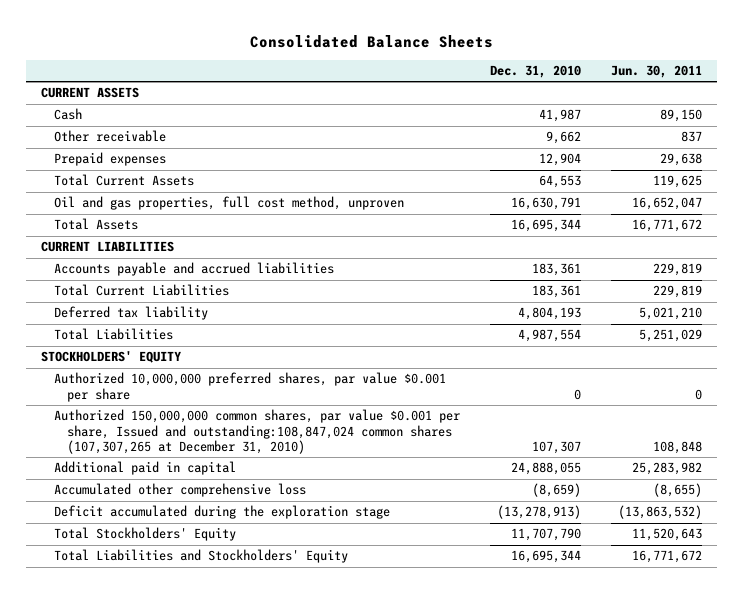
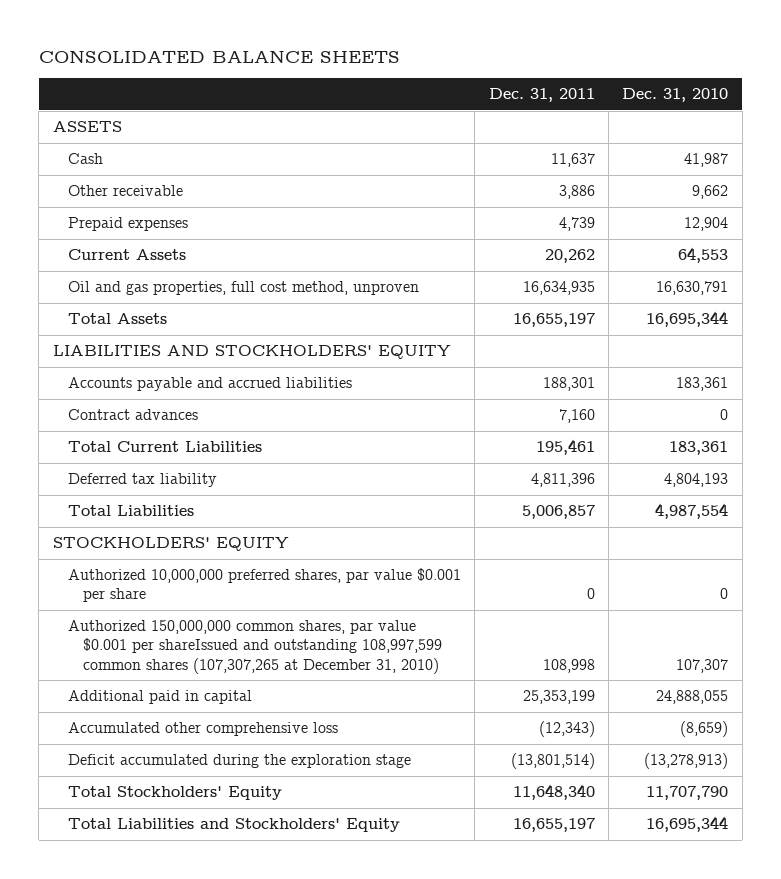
- Consolidated Balance Sheets
+ CONSOLIDATED BALANCE SHEETS
- | Dec. 31, 2010 | Jun. 30, 2011
+ | Dec. 31, 2011 | Dec. 31, 2010
- CURRENT ASSETS
+ ASSETS
- Total Current Assets | 64,553 | 119,625
+ Current Assets | 20,262 | 64,553
- CURRENT LIABILITIES
+ LIABILITIES AND STOCKHOLDERS' EQUITY
+ Contract advances | 7,160 | 0
- Authorized 150,000,000 common shares, par value $0.001 per share, Issued and outstanding:108,847,024 common shares (107,307,265 at December 31, 2010) | 107,307 | 108,848
+ Authorized 150,000,000 common shares, par value $0.001 per shareIssued and outstanding 108,997,599 common shares (107,307,265 at December 31, 2010) | 108,998 | 107,307

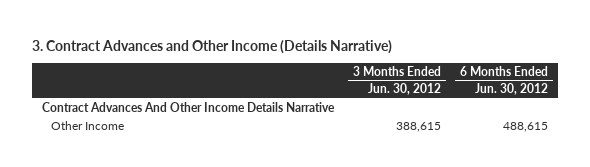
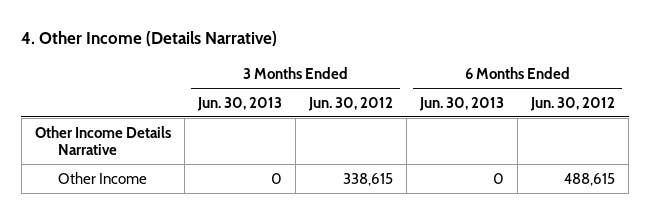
- 3. Contract Advances and Other Income (Details Narrative)
+ 4. Other Income (Details Narrative)
- | 3 Months Ended Jun. 30, 2012 | 6 Months Ended Jun. 30, 2012
+ | 3 Months Ended Jun. 30, 2013 | 3 Months Ended Jun. 30, 2012 | 6 Months Ended Jun. 30, 2013 | 6 Months Ended Jun. 30, 2012
- Contract Advances And Other Income Details Narrative
- Other Income | 388,615 | 488,615
+ Other Income Details Narrative
+ Other Income | 0 | 338,615 | 0 | 488,615

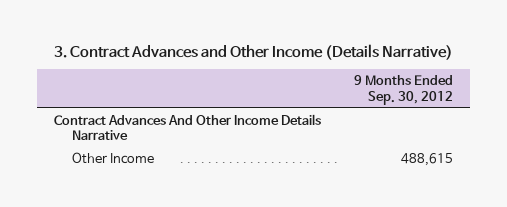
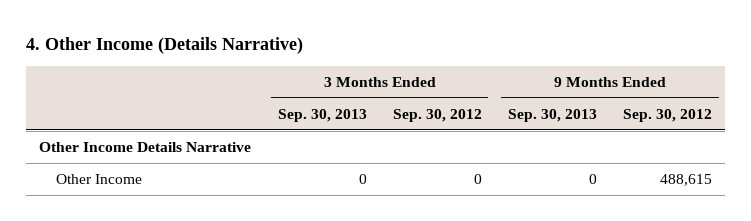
- 3. Contract Advances and Other Income (Details Narrative)
+ 4. Other Income (Details Narrative)
- | 9 Months Ended Sep. 30, 2012
+ | 3 Months Ended Sep. 30, 2013 | 3 Months Ended Sep. 30, 2012 | 9 Months Ended Sep. 30, 2013 | 9 Months Ended Sep. 30, 2012
- Contract Advances And Other Income Details Narrative
+ Other Income Details Narrative

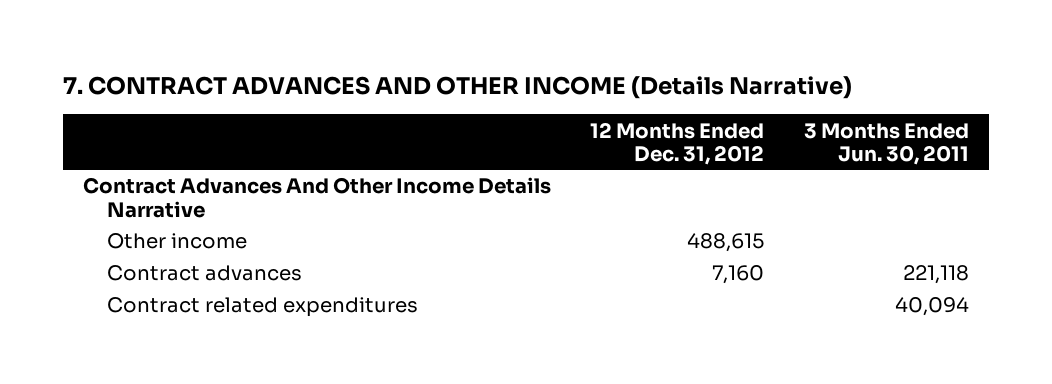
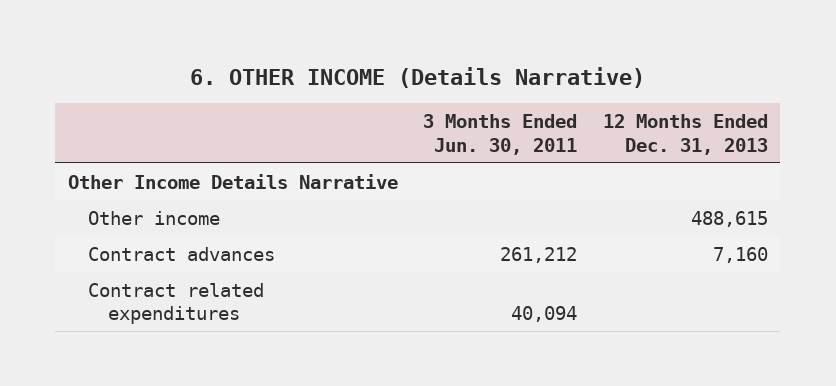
- 7. CONTRACT ADVANCES AND OTHER INCOME (Details Narrative)
+ 6. OTHER INCOME (Details Narrative)
- | 12 Months Ended Dec. 31, 2012 | 3 Months Ended Jun. 30, 2011
+ | 3 Months Ended Jun. 30, 2011 | 12 Months Ended Dec. 31, 2013
- Contract Advances And Other Income Details Narrative
+ Other Income Details Narrative
- Contract advances | 7,160 | 221,118
+ Contract advances | 261,212 | 7,160

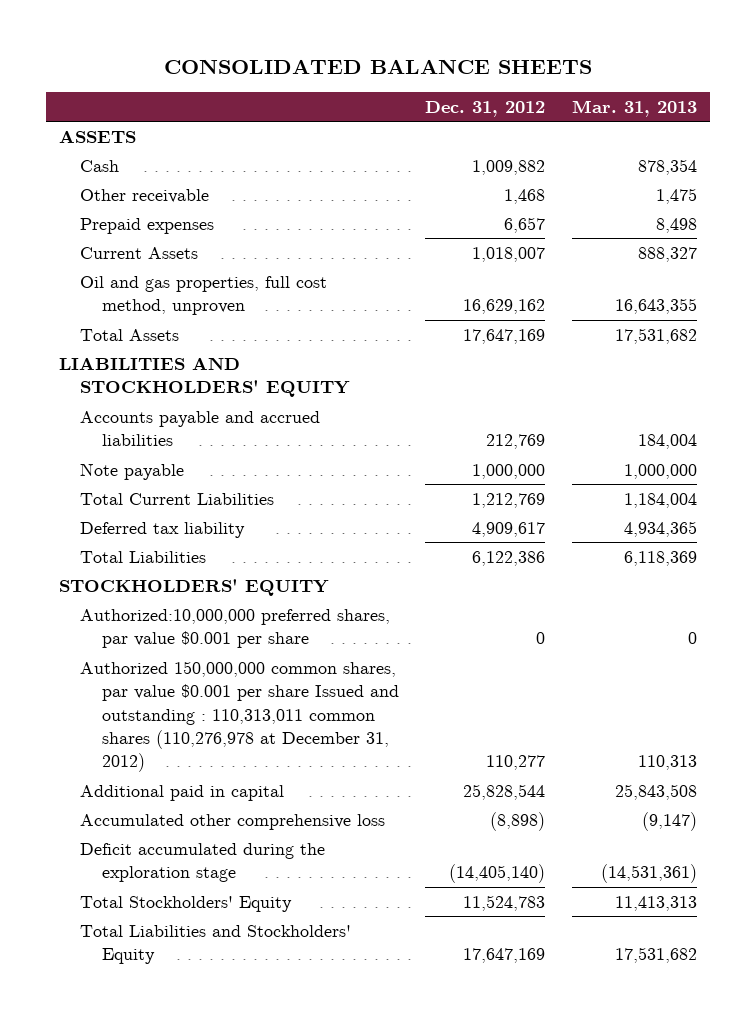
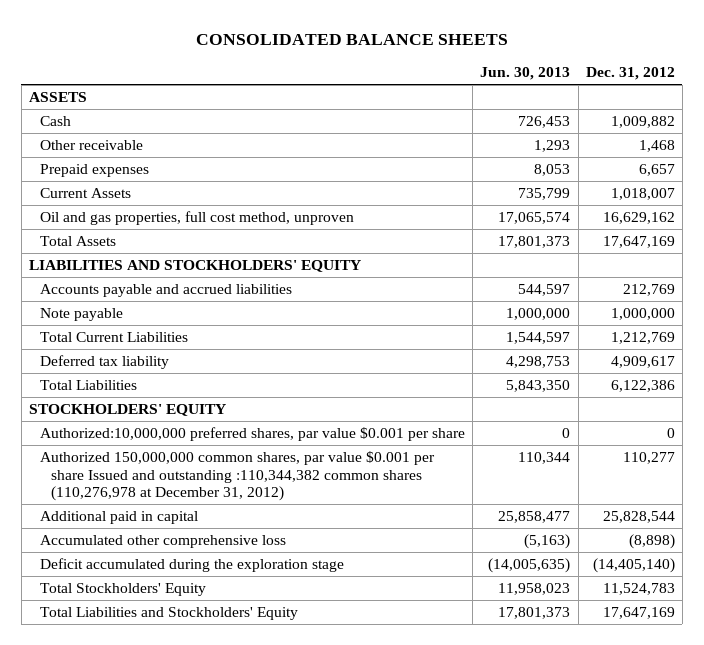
- | Dec. 31, 2012 | Mar. 31, 2013
+ | Jun. 30, 2013 | Dec. 31, 2012
- Authorized 150,000,000 common shares, par value $0.001 per share Issued and outstanding : 110,313,011 common shares (110,276,978 at December 31, 2012) | 110,277 | 110,313
+ Authorized 150,000,000 common shares, par value $0.001 per share Issued and outstanding :110,344,382 common shares (110,276,978 at December 31, 2012) | 110,344 | 110,277

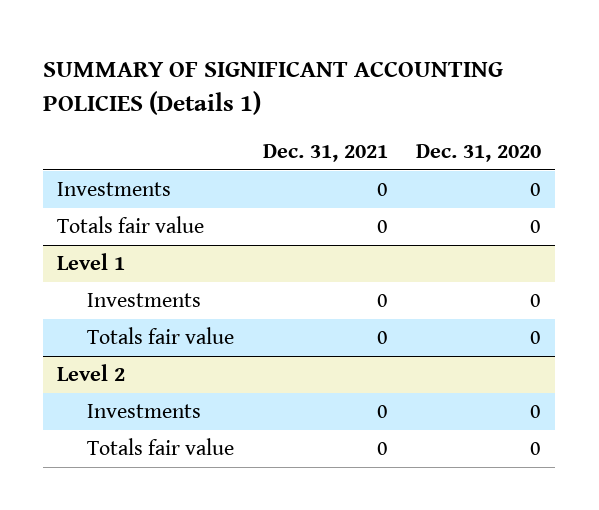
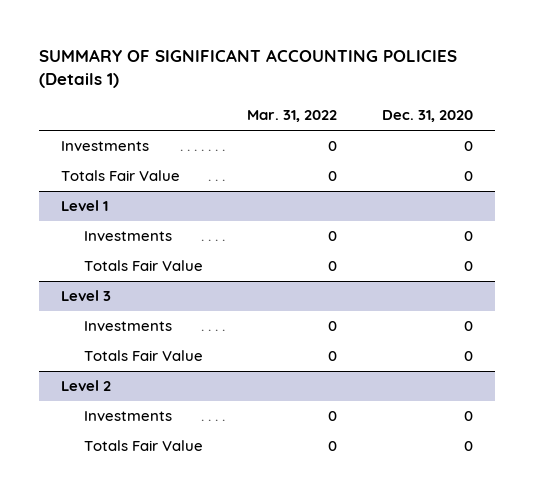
- | Dec. 31, 2021 | Dec. 31, 2020
+ | Mar. 31, 2022 | Dec. 31, 2020
- Totals fair value | 0 | 0
+ Totals Fair Value | 0 | 0
@ Level 1
- Totals fair value | 0 | 0
+ Totals Fair Value | 0 | 0
+ Level 3
+ Investments | 0 | 0
+ Totals Fair Value | 0 | 0
@ Level 2
- Totals fair value | 0 | 0
+ Totals Fair Value | 0 | 0

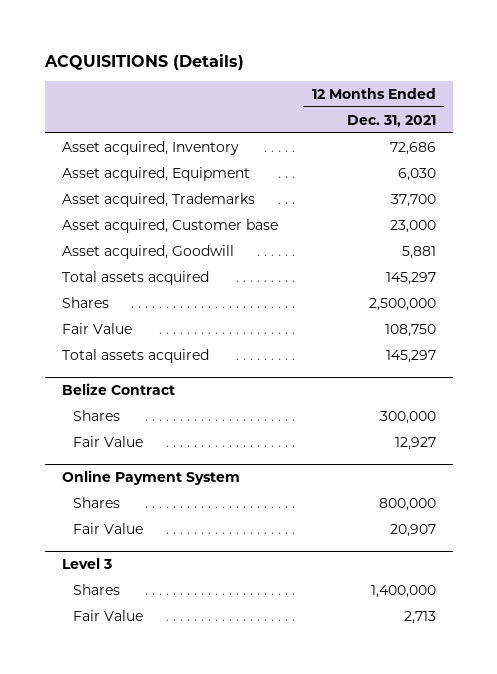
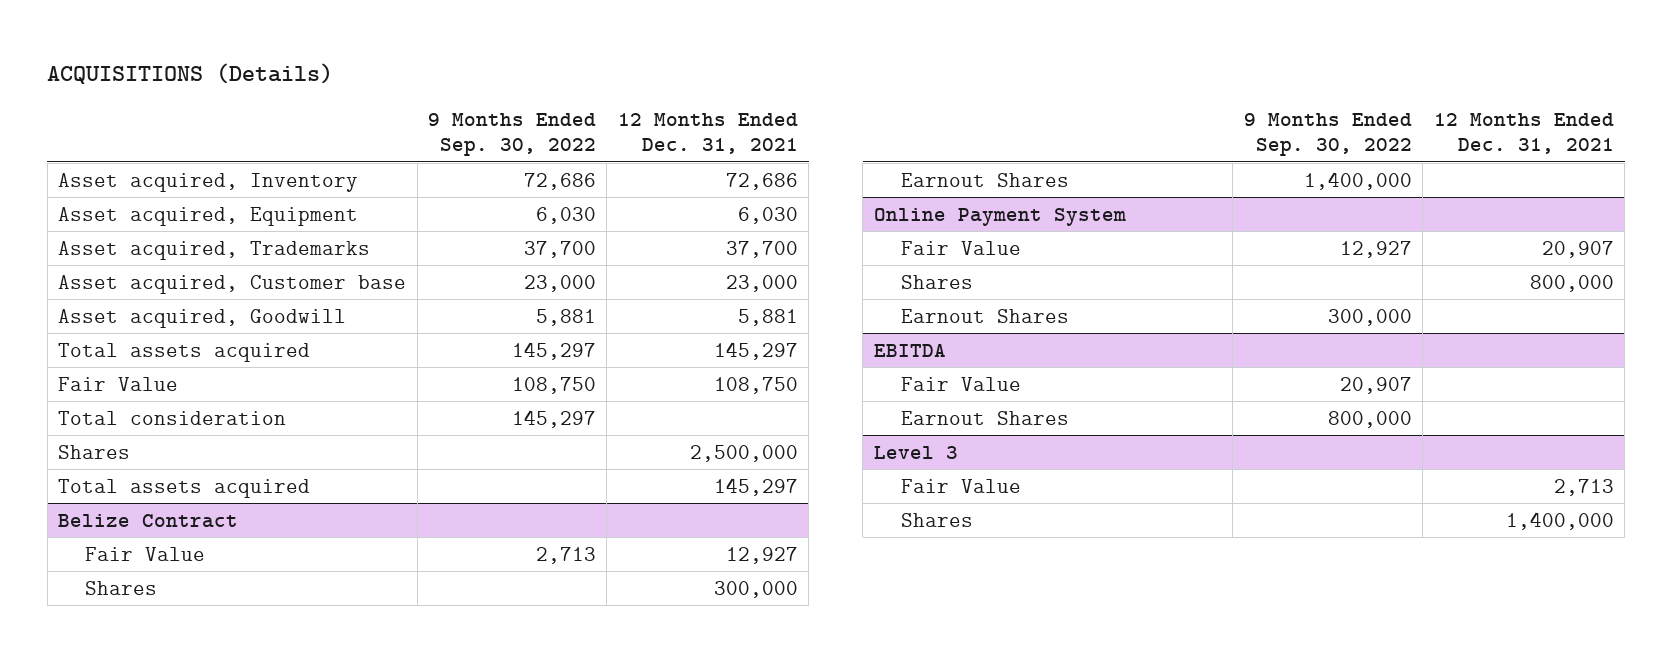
- | 12 Months Ended Dec. 31, 2021
+ | 9 Months Ended Sep. 30, 2022 | 12 Months Ended Dec. 31, 2021
+ Total consideration | 145,297 |
moved down: Shares | | 2,500,000
@ Belize Contract
moved down: Shares | | 300,000
+ Earnout Shares | 1,400,000 |
@ Online Payment System
moved down: Shares | | 800,000
+ Earnout Shares | 300,000 |
+ EBITDA
+ Fair Value | 20,907 |
+ Earnout Shares | 800,000 |
@ Level 3
moved down: Shares | | 1,400,000

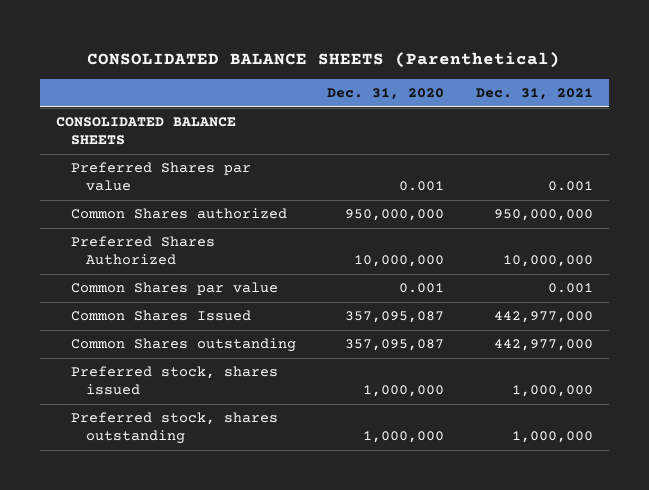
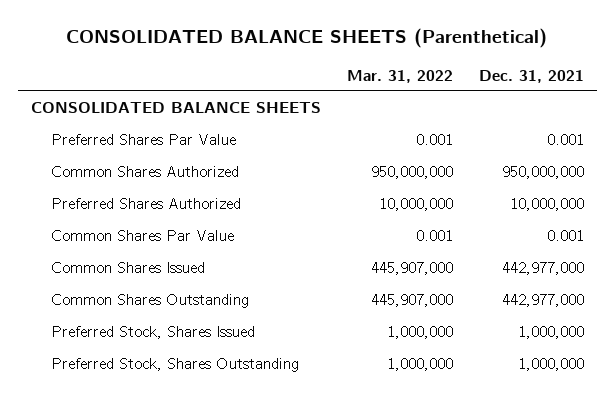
- | Dec. 31, 2020 | Dec. 31, 2021
+ | Mar. 31, 2022 | Dec. 31, 2021
- Preferred Shares par value | 0.001 | 0.001
- Common Shares authorized | 950,000,000 | 950,000,000
+ Preferred Shares Par Value | 0.001 | 0.001
+ Common Shares Authorized | 950,000,000 | 950,000,000
- Common Shares par value | 0.001 | 0.001
+ Common Shares Par Value | 0.001 | 0.001
- Common Shares outstanding | 357,095,087 | 442,977,000
- Preferred stock, shares issued | 1,000,000 | 1,000,000
- Preferred stock, shares outstanding | 1,000,000 | 1,000,000
+ Common Shares Outstanding | 445,907,000 | 442,977,000
+ Preferred Stock, Shares Issued | 1,000,000 | 1,000,000
+ Preferred Stock, Shares Outstanding | 1,000,000 | 1,000,000

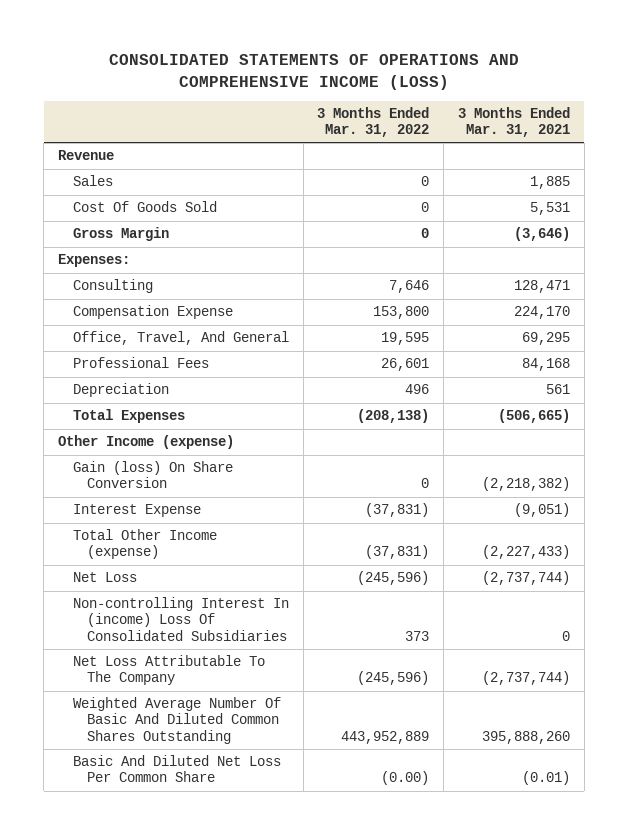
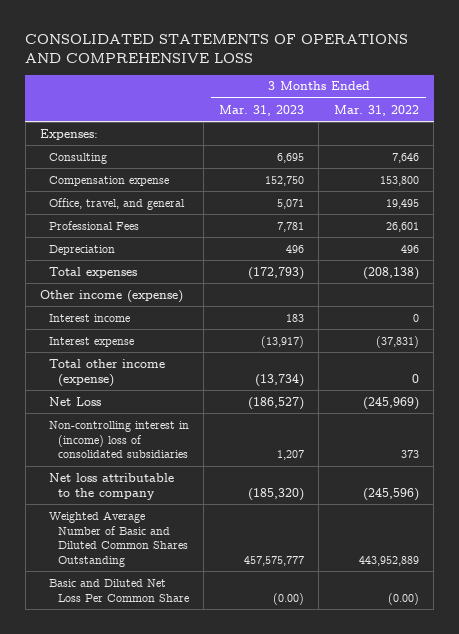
- CONSOLIDATED STATEMENTS OF OPERATIONS AND COMPREHENSIVE INCOME (LOSS)
+ CONSOLIDATED STATEMENTS OF OPERATIONS AND COMPREHENSIVE LOSS
- | 3 Months Ended Mar. 31, 2022 | 3 Months Ended Mar. 31, 2021
+ | 3 Months Ended Mar. 31, 2023 | 3 Months Ended Mar. 31, 2022
- Revenue
- Sales | 0 | 1,885
- Cost Of Goods Sold | 0 | 5,531
- Gross Margin | 0 | (3,646)
- Compensation Expense | 153,800 | 224,170
- Office, Travel, And General | 19,595 | 69,295
+ Compensation expense | 152,750 | 153,800
+ Office, travel, and general | 5,071 | 19,495
- Total Expenses | (208,138) | (506,665)
- Other Income (expense)
- Gain (loss) On Share Conversion | 0 | (2,218,382)
- Interest Expense | (37,831) | (9,051)
- Total Other Income (expense) | (37,831) | (2,227,433)
- Net Loss | (245,596) | (2,737,744)
- Non-controlling Interest In (income) Loss Of Consolidated Subsidiaries | 373 | 0
- Net Loss Attributable To The Company | (245,596) | (2,737,744)
- Weighted Average Number Of Basic And Diluted Common Shares Outstanding | 443,952,889 | 395,888,260
- Basic And Diluted Net Loss Per Common Share | (0.00) | (0.01)
+ Total expenses | (172,793) | (208,138)
+ Other income (expense)
+ Interest income | 183 | 0
+ Interest expense | (13,917) | (37,831)
+ Total other income (expense) | (13,734) | 0
+ Net Loss | (186,527) | (245,969)
+ Non-controlling interest in (income) loss of consolidated subsidiaries | 1,207 | 373
+ Net loss attributable to the company | (185,320) | (245,596)
+ Weighted Average Number of Basic and Diluted Common Shares Outstanding | 457,575,777 | 443,952,889
+ Basic and Diluted Net Loss Per Common Share | (0.00) | (0.00)

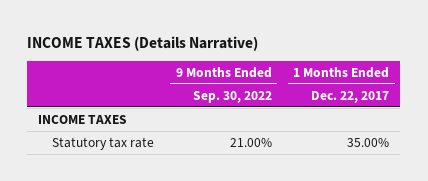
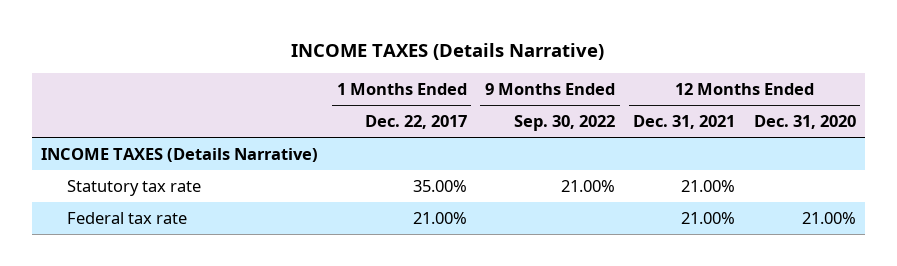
- | 9 Months Ended Sep. 30, 2022 | 1 Months Ended Dec. 22, 2017
+ | 1 Months Ended Dec. 22, 2017 | 9 Months Ended Sep. 30, 2022 | 12 Months Ended Dec. 31, 2021 | 12 Months Ended Dec. 31, 2020
- INCOME TAXES
+ INCOME TAXES (Details Narrative)
+ Federal tax rate | 21.00% | | 21.00% | 21.00%

